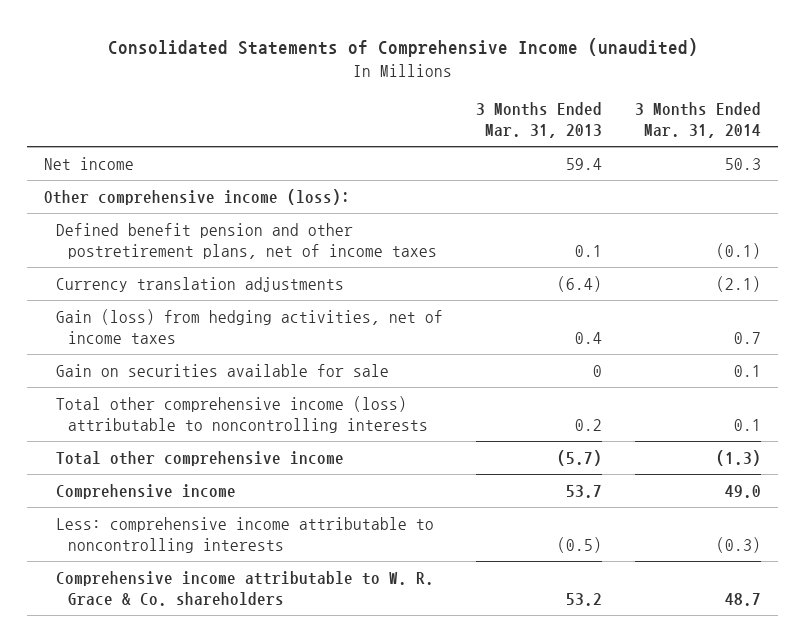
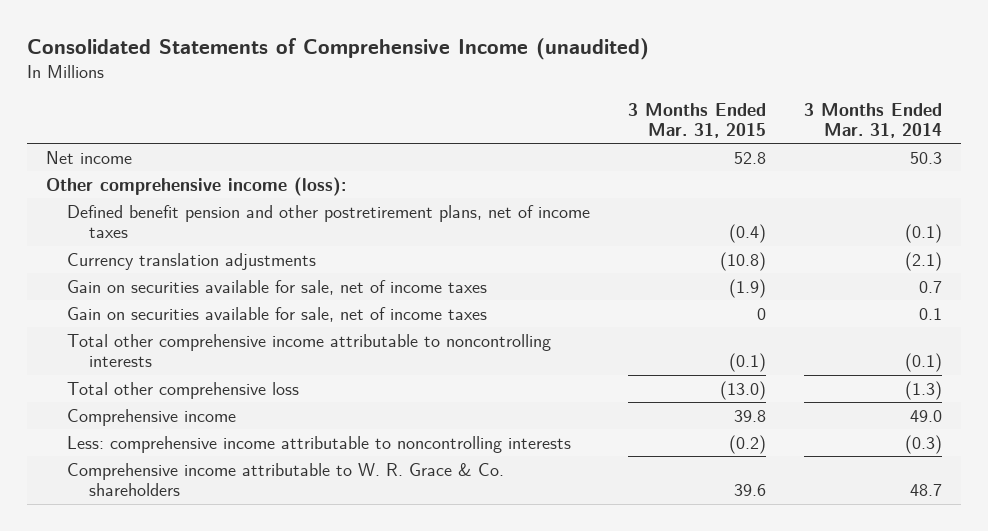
- | 3 Months Ended Mar. 31, 2013 | 3 Months Ended Mar. 31, 2014
+ | 3 Months Ended Mar. 31, 2015 | 3 Months Ended Mar. 31, 2014
- Gain (loss) from hedging activities, net of income taxes | 0.4 | 0.7
- Gain on securities available for sale | 0 | 0.1
- Total other comprehensive income (loss) attributable to noncontrolling interests | 0.2 | 0.1
- Total other comprehensive income | (5.7) | (1.3)
+ Gain on securities available for sale, net of income taxes | (1.9) | 0.7
+ Gain on securities available for sale, net of income taxes | 0 | 0.1
+ Total other comprehensive income attributable to noncontrolling interests | (0.1) | (0.1)
+ Total other comprehensive loss | (13.0) | (1.3)

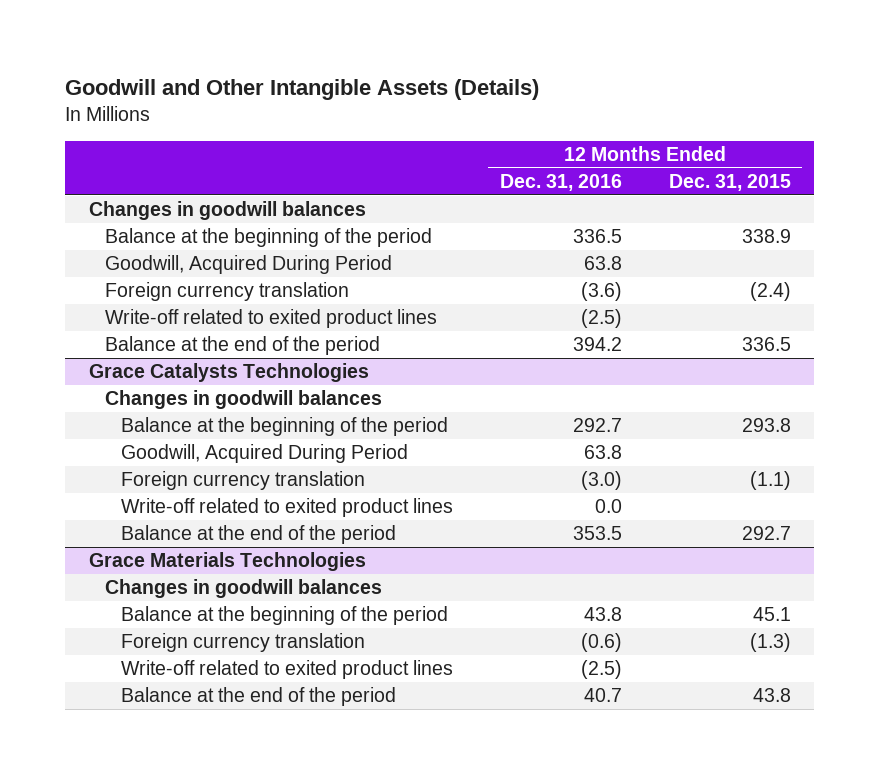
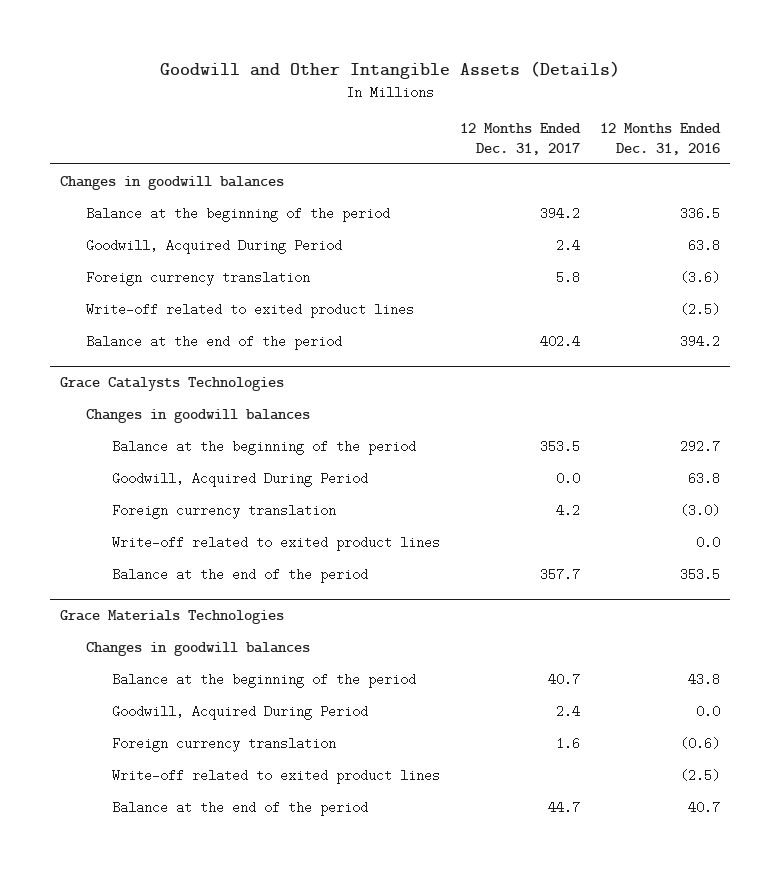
- | 12 Months Ended Dec. 31, 2016 | 12 Months Ended Dec. 31, 2015
+ | 12 Months Ended Dec. 31, 2017 | 12 Months Ended Dec. 31, 2016
@ Grace Materials Technologies
+ Goodwill, Acquired During Period | 2.4 | 0.0

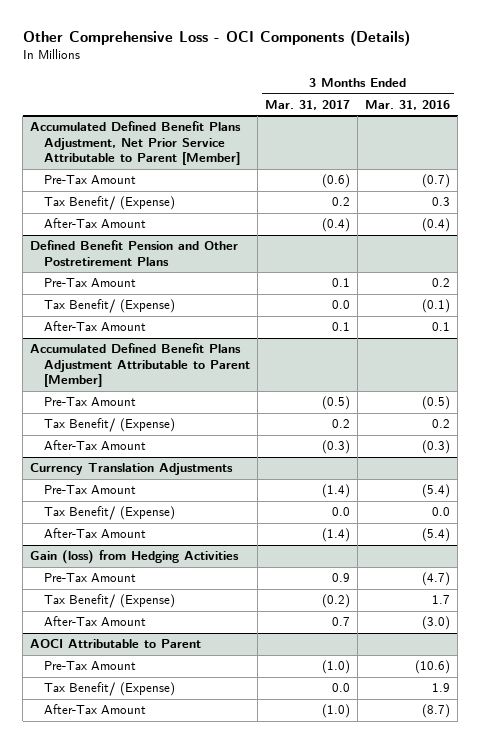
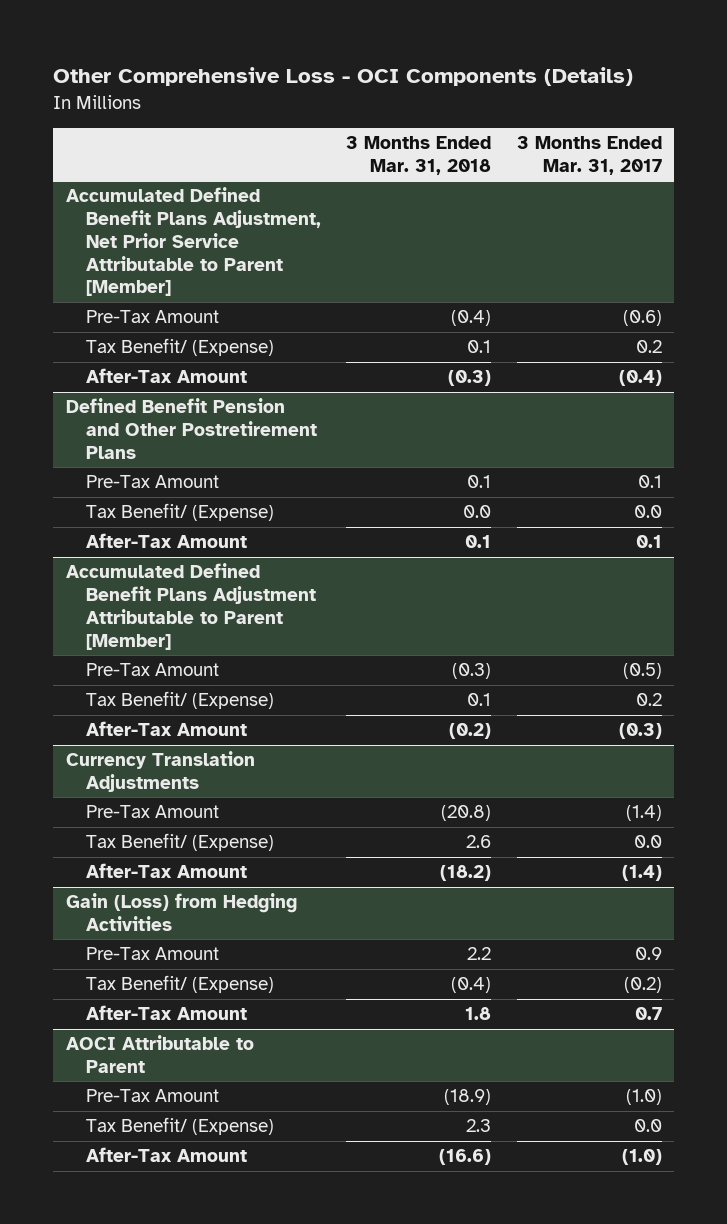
- | 3 Months Ended Mar. 31, 2017 | 3 Months Ended Mar. 31, 2016
+ | 3 Months Ended Mar. 31, 2018 | 3 Months Ended Mar. 31, 2017
- Gain (loss) from Hedging Activities
+ Gain (Loss) from Hedging Activities

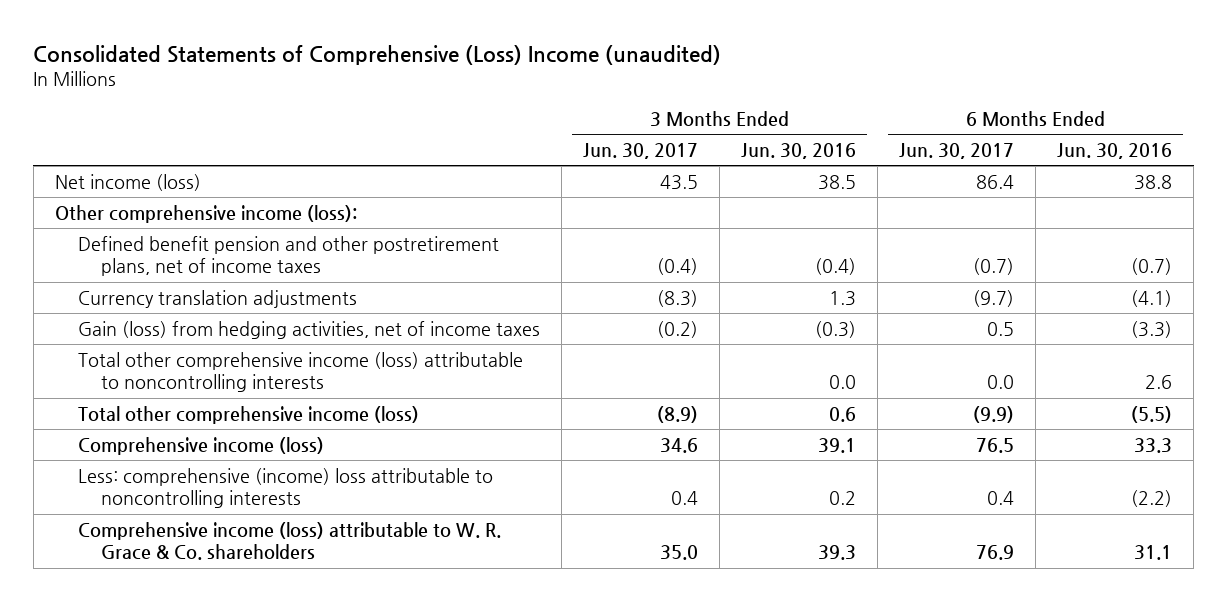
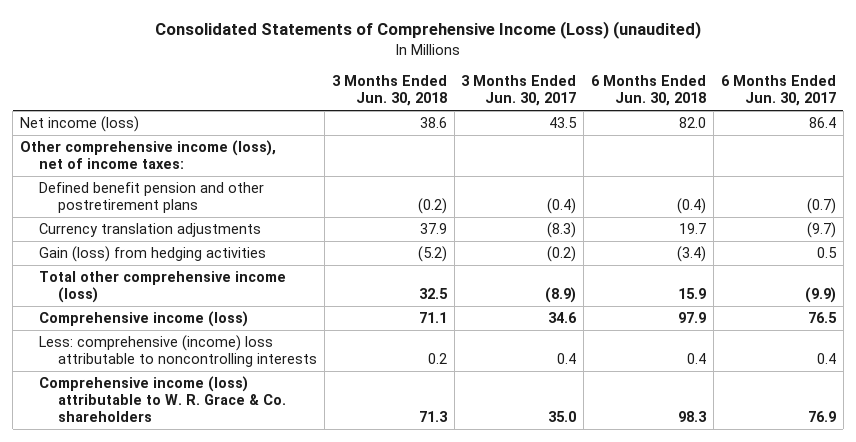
- Consolidated Statements of Comprehensive (Loss) Income (unaudited)
+ Consolidated Statements of Comprehensive Income (Loss) (unaudited)
- | 3 Months Ended Jun. 30, 2017 | 3 Months Ended Jun. 30, 2016 | 6 Months Ended Jun. 30, 2017 | 6 Months Ended Jun. 30, 2016
+ | 3 Months Ended Jun. 30, 2018 | 3 Months Ended Jun. 30, 2017 | 6 Months Ended Jun. 30, 2018 | 6 Months Ended Jun. 30, 2017
- Other comprehensive income (loss):
- Defined benefit pension and other postretirement plans, net of income taxes | (0.4) | (0.4) | (0.7) | (0.7)
+ Other comprehensive income (loss), net of income taxes:
+ Defined benefit pension and other postretirement plans | (0.2) | (0.4) | (0.4) | (0.7)
- Gain (loss) from hedging activities, net of income taxes | (0.2) | (0.3) | 0.5 | (3.3)
- Total other comprehensive income (loss) attributable to noncontrolling interests | | 0.0 | 0.0 | 2.6
+ Gain (loss) from hedging activities | (5.2) | (0.2) | (3.4) | 0.5

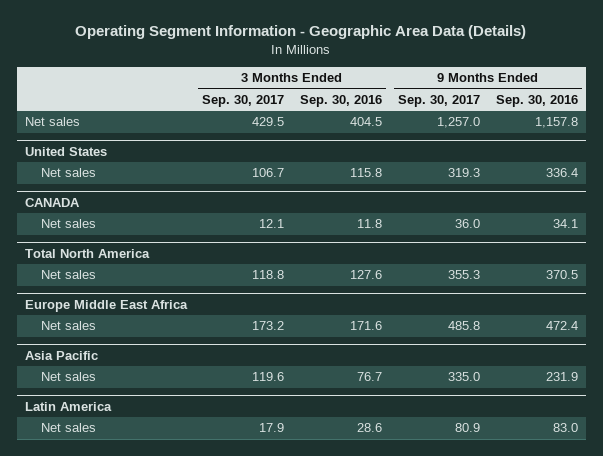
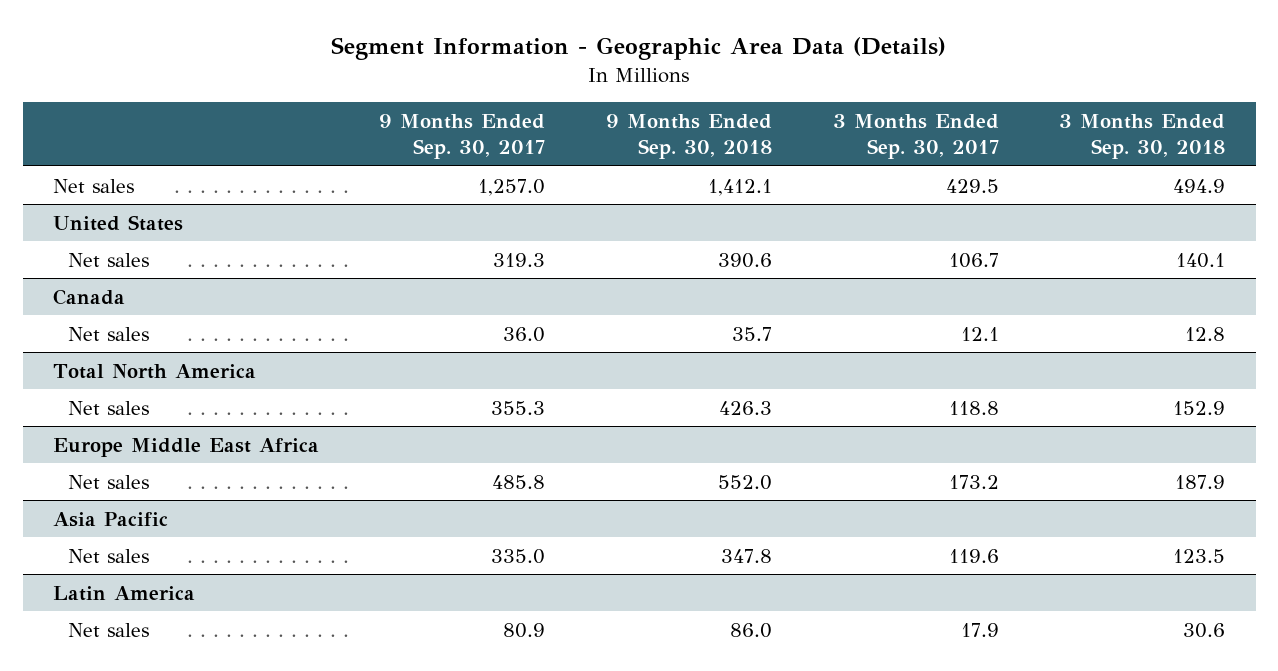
- Operating Segment Information - Geographic Area Data (Details)
+ Segment Information - Geographic Area Data (Details)
- | 3 Months Ended Sep. 30, 2017 | 3 Months Ended Sep. 30, 2016 | 9 Months Ended Sep. 30, 2017 | 9 Months Ended Sep. 30, 2016
+ | 9 Months Ended Sep. 30, 2017 | 9 Months Ended Sep. 30, 2018 | 3 Months Ended Sep. 30, 2017 | 3 Months Ended Sep. 30, 2018
- CANADA
+ Canada

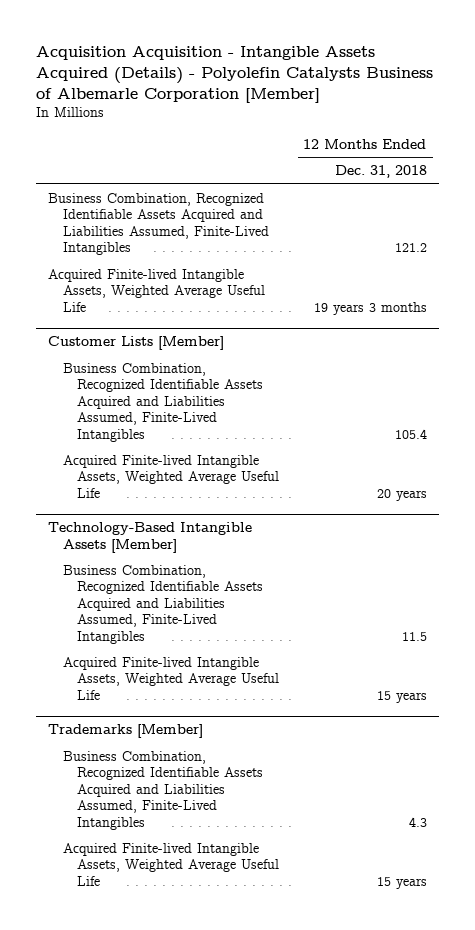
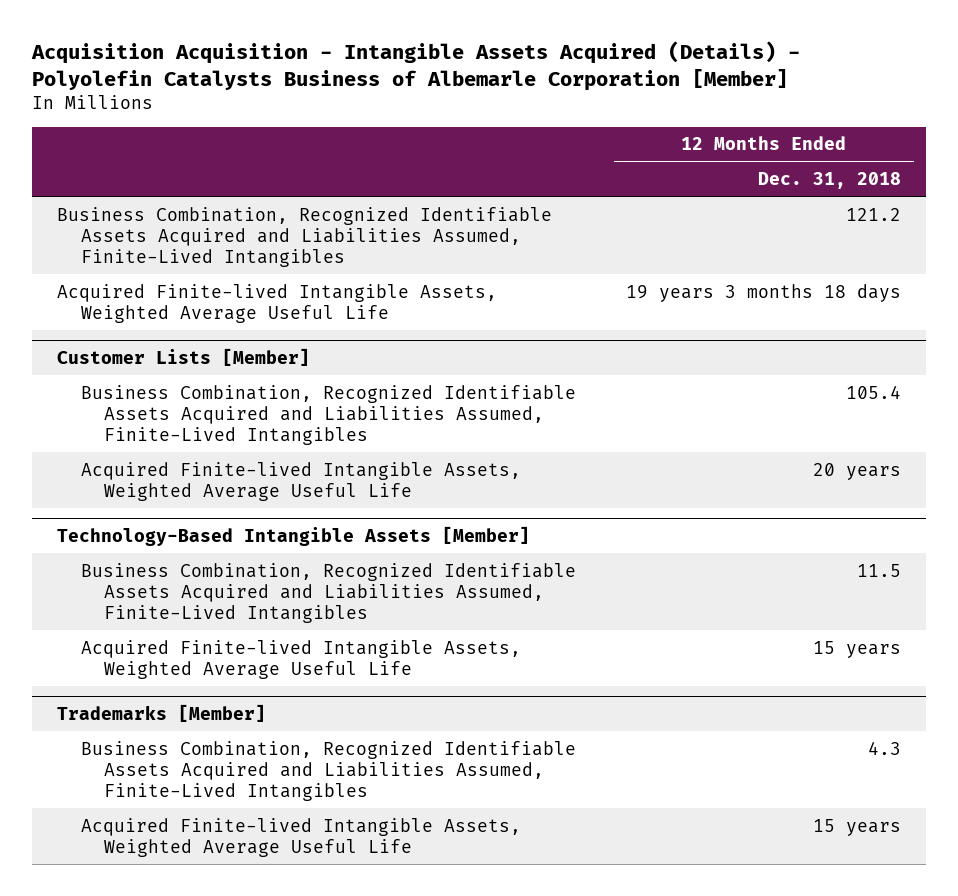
- Acquired Finite-lived Intangible Assets, Weighted Average Useful Life | 19 years 3 months
+ Acquired Finite-lived Intangible Assets, Weighted Average Useful Life | 19 years 3 months 18 days

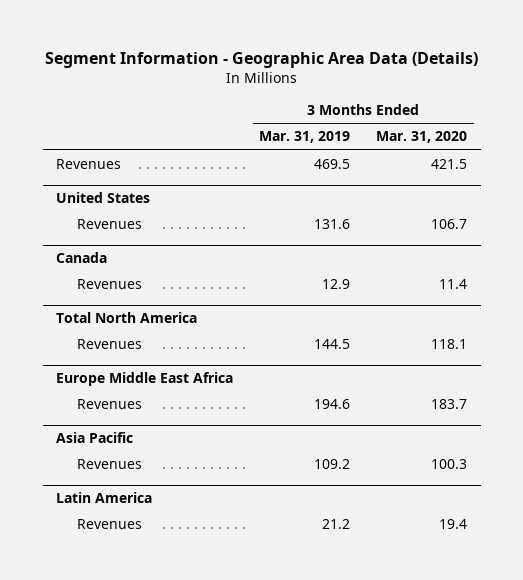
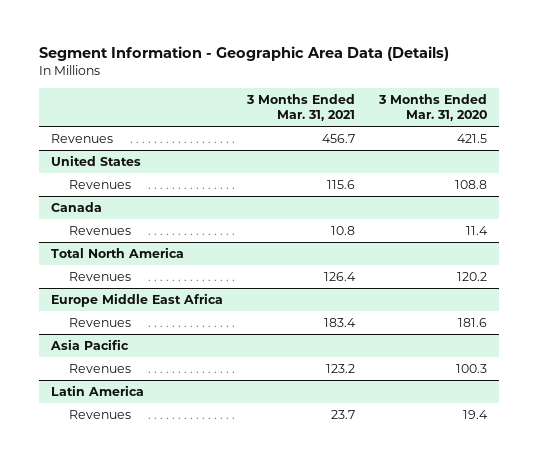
- | 3 Months Ended Mar. 31, 2019 | 3 Months Ended Mar. 31, 2020
+ | 3 Months Ended Mar. 31, 2021 | 3 Months Ended Mar. 31, 2020
@ United States
- Revenues | 131.6 | 106.7
+ Revenues | 115.6 | 108.8
@ Total North America
- Revenues | 144.5 | 118.1
+ Revenues | 126.4 | 120.2
@ Europe Middle East Africa
- Revenues | 194.6 | 183.7
+ Revenues | 183.4 | 181.6

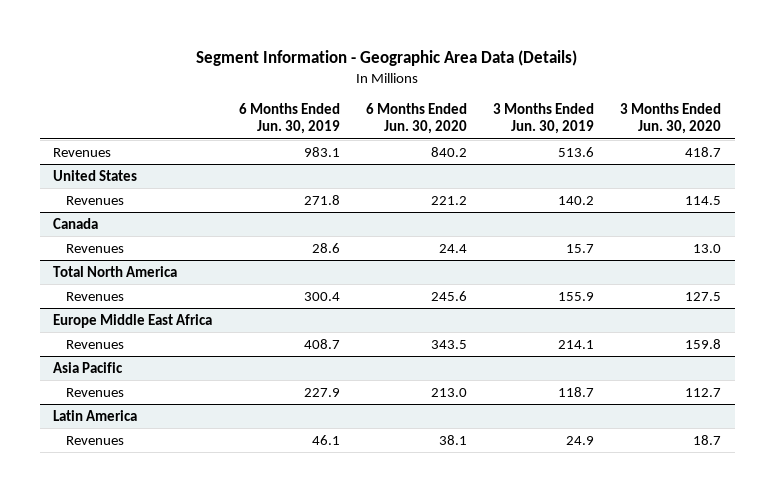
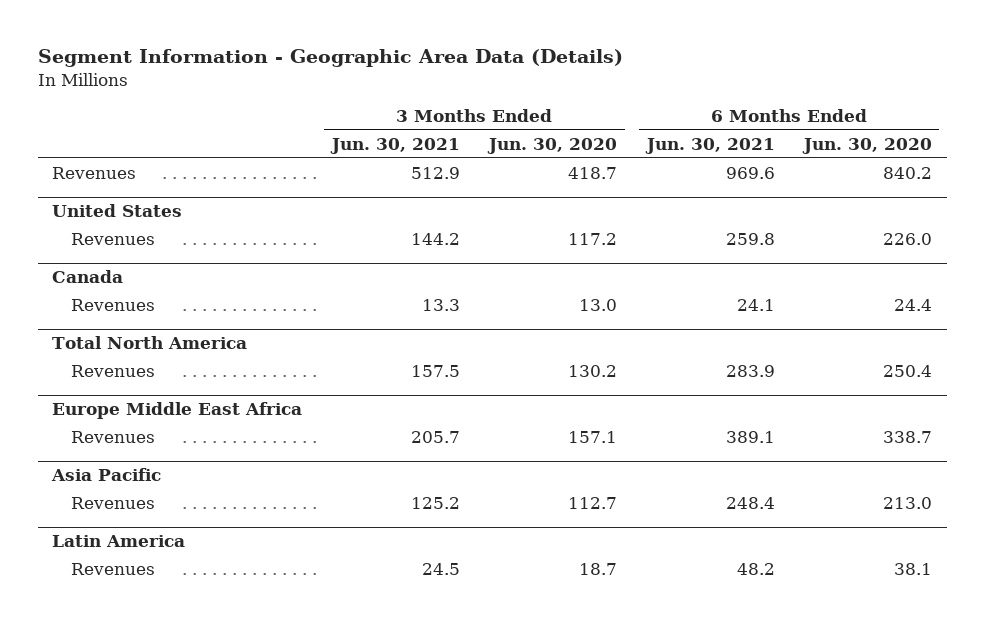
- | 6 Months Ended Jun. 30, 2019 | 6 Months Ended Jun. 30, 2020 | 3 Months Ended Jun. 30, 2019 | 3 Months Ended Jun. 30, 2020
+ | 3 Months Ended Jun. 30, 2021 | 3 Months Ended Jun. 30, 2020 | 6 Months Ended Jun. 30, 2021 | 6 Months Ended Jun. 30, 2020
@ United States
- Revenues | 271.8 | 221.2 | 140.2 | 114.5
+ Revenues | 144.2 | 117.2 | 259.8 | 226.0
@ Total North America
- Revenues | 300.4 | 245.6 | 155.9 | 127.5
+ Revenues | 157.5 | 130.2 | 283.9 | 250.4
@ Europe Middle East Africa
- Revenues | 408.7 | 343.5 | 214.1 | 159.8
+ Revenues | 205.7 | 157.1 | 389.1 | 338.7

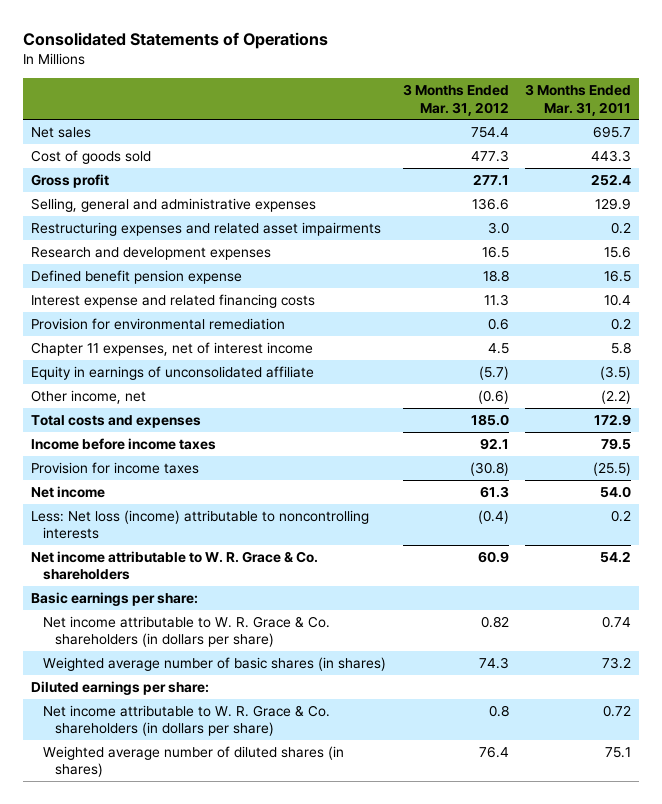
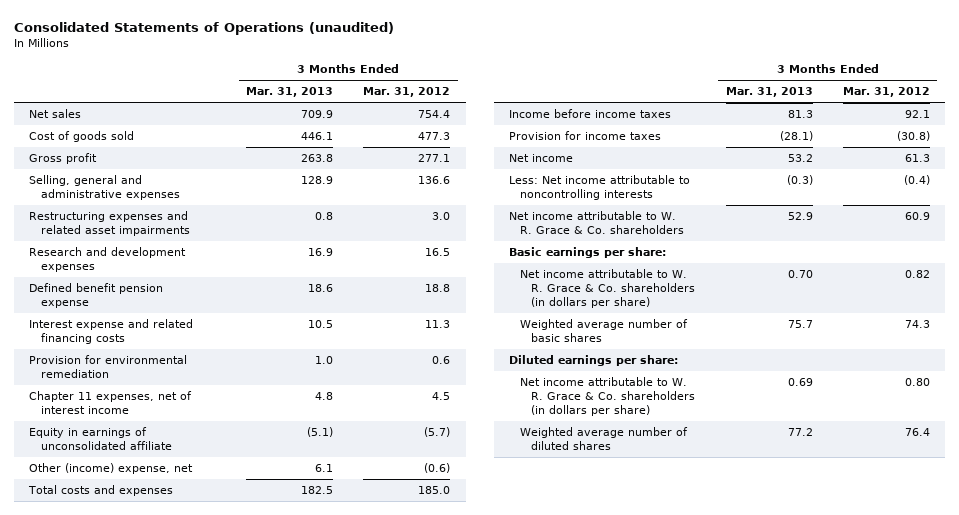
- Consolidated Statements of Operations
+ Consolidated Statements of Operations (unaudited)
- | 3 Months Ended Mar. 31, 2012 | 3 Months Ended Mar. 31, 2011
+ | 3 Months Ended Mar. 31, 2013 | 3 Months Ended Mar. 31, 2012
- Other income, net | (0.6) | (2.2)
+ Other (income) expense, net | 6.1 | (0.6)
- Less: Net loss (income) attributable to noncontrolling interests | (0.4) | 0.2
+ Less: Net income attributable to noncontrolling interests | (0.3) | (0.4)
- Weighted average number of basic shares (in shares) | 74.3 | 73.2
+ Weighted average number of basic shares | 75.7 | 74.3
- Net income attributable to W. R. Grace & Co. shareholders (in dollars per share) | 0.8 | 0.72
- Weighted average number of diluted shares (in shares) | 76.4 | 75.1
+ Net income attributable to W. R. Grace & Co. shareholders (in dollars per share) | 0.69 | 0.80
+ Weighted average number of diluted shares | 77.2 | 76.4

